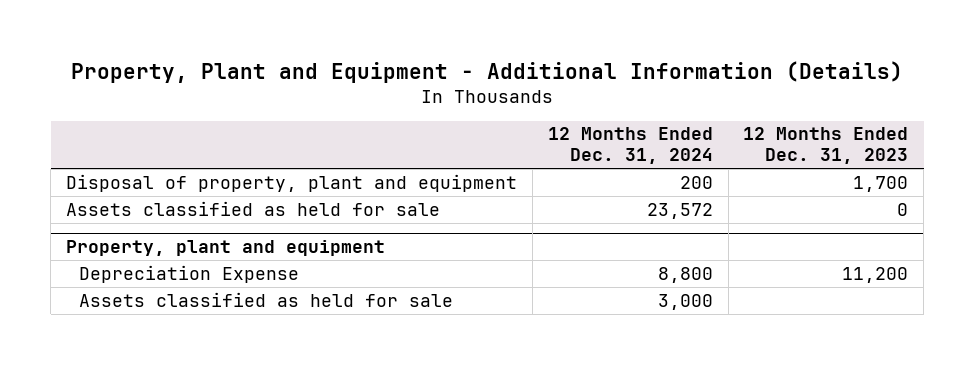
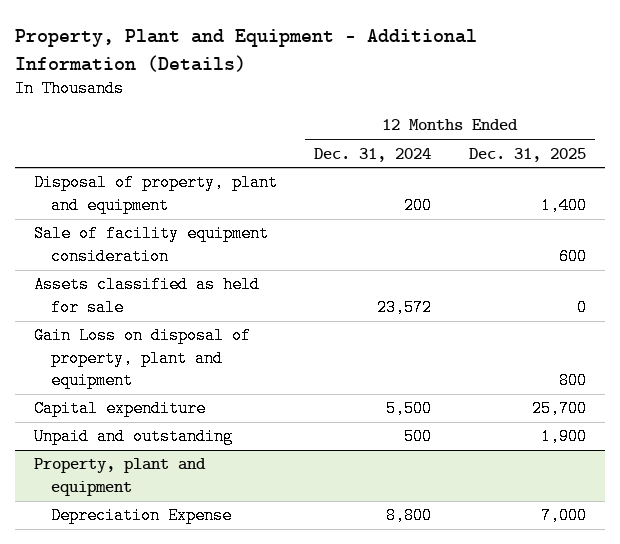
- | 12 Months Ended Dec. 31, 2024 | 12 Months Ended Dec. 31, 2023
+ | 12 Months Ended Dec. 31, 2024 | 12 Months Ended Dec. 31, 2025
+ Sale of facility equipment consideration | | 600
+ Gain Loss on disposal of property, plant and equipment | | 800
+ Capital expenditure | 5,500 | 25,700
+ Unpaid and outstanding | 500 | 1,900
@ Property, plant and equipment
- Assets classified as held for sale | 3,000 |

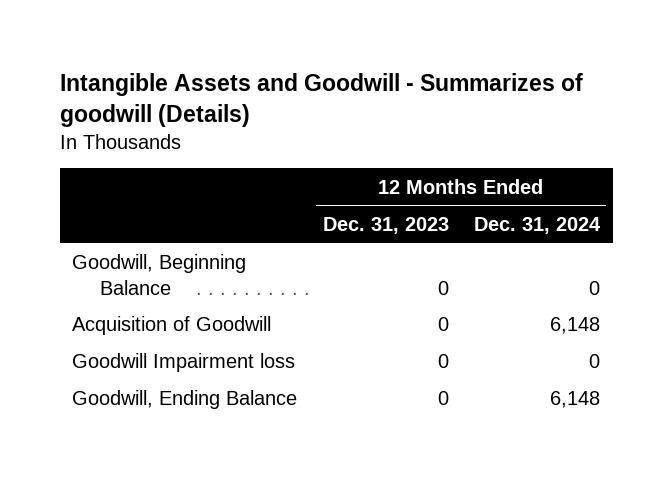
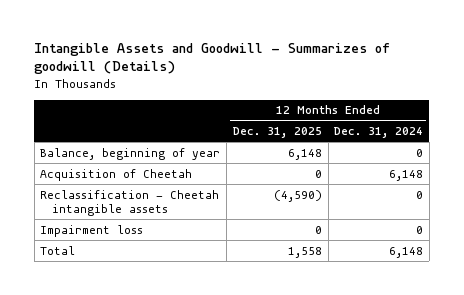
- | 12 Months Ended Dec. 31, 2023 | 12 Months Ended Dec. 31, 2024
+ | 12 Months Ended Dec. 31, 2025 | 12 Months Ended Dec. 31, 2024
- Goodwill, Beginning Balance | 0 | 0
- Acquisition of Goodwill | 0 | 6,148
- Goodwill Impairment loss | 0 | 0
- Goodwill, Ending Balance | 0 | 6,148
+ Balance, beginning of year | 6,148 | 0
+ Acquisition of Cheetah | 0 | 6,148
+ Reclassification - Cheetah intangible assets | (4,590) | 0
+ Impairment loss | 0 | 0
+ Total | 1,558 | 6,148

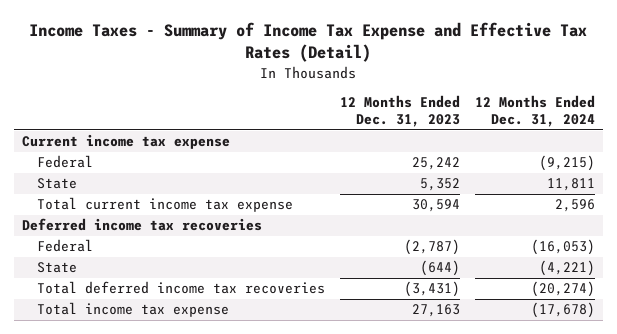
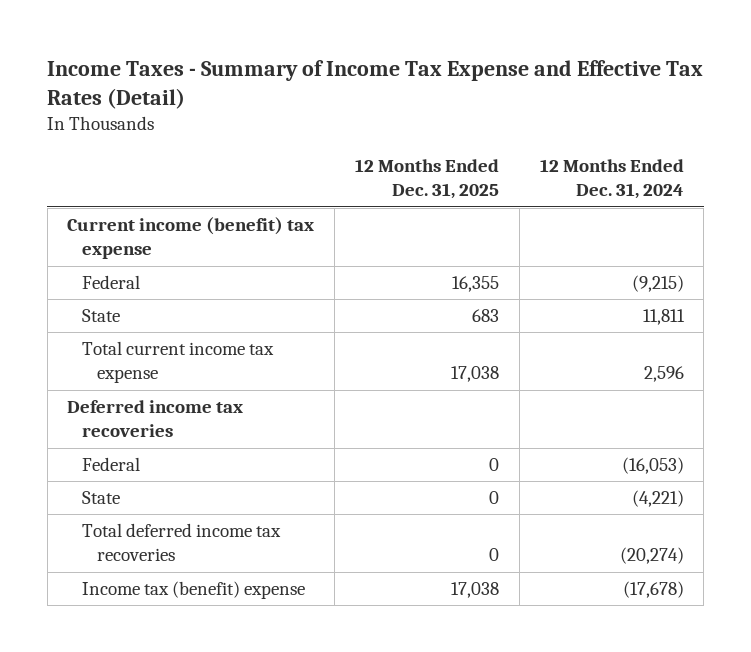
- | 12 Months Ended Dec. 31, 2023 | 12 Months Ended Dec. 31, 2024
+ | 12 Months Ended Dec. 31, 2025 | 12 Months Ended Dec. 31, 2024
- Current income tax expense
+ Current income (benefit) tax expense
- Total income tax expense | 27,163 | (17,678)
+ Income tax (benefit) expense | 17,038 | (17,678)

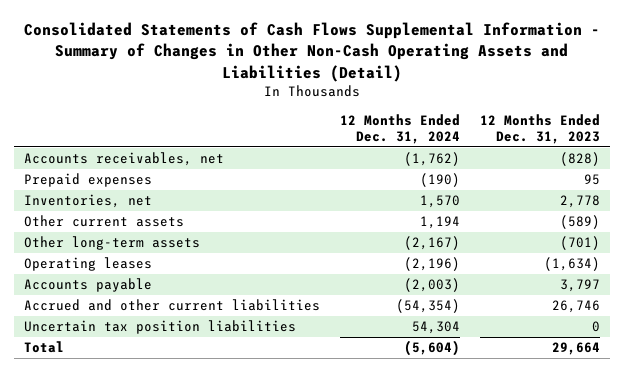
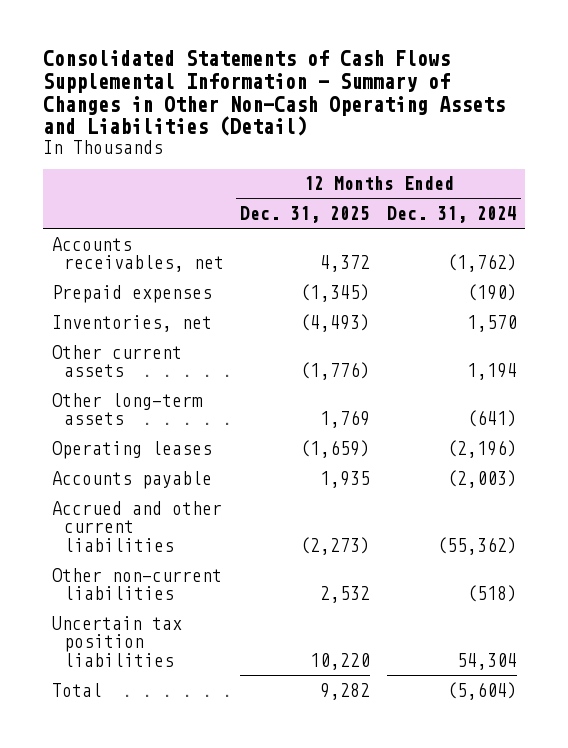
- | 12 Months Ended Dec. 31, 2024 | 12 Months Ended Dec. 31, 2023
+ | 12 Months Ended Dec. 31, 2025 | 12 Months Ended Dec. 31, 2024
- Other long-term assets | (2,167) | (701)
+ Other long-term assets | 1,769 | (641)
- Accrued and other current liabilities | (54,354) | 26,746
+ Accrued and other current liabilities | (2,273) | (55,362)
+ Other non-current liabilities | 2,532 | (518)

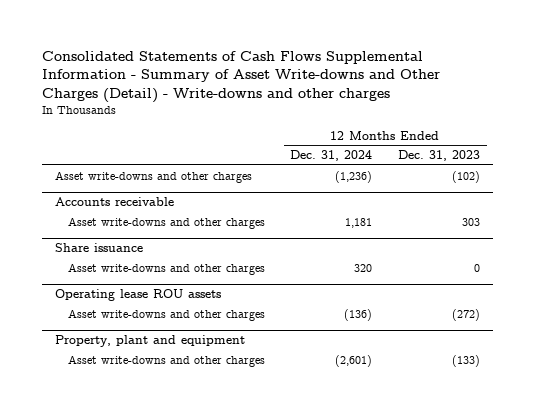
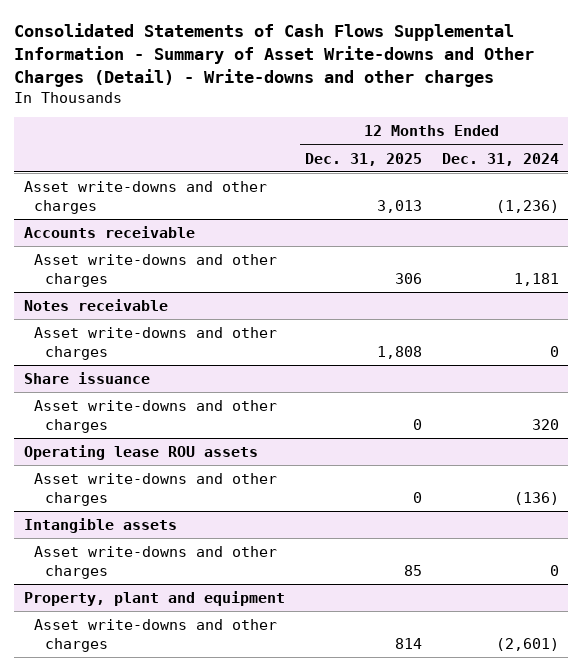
- | 12 Months Ended Dec. 31, 2024 | 12 Months Ended Dec. 31, 2023
+ | 12 Months Ended Dec. 31, 2025 | 12 Months Ended Dec. 31, 2024
+ Notes receivable
+ Asset write-downs and other charges | 1,808 | 0
+ Intangible assets
+ Asset write-downs and other charges | 85 | 0

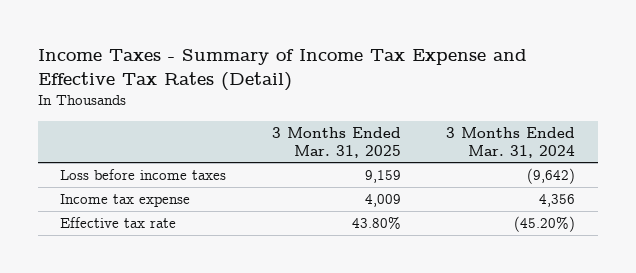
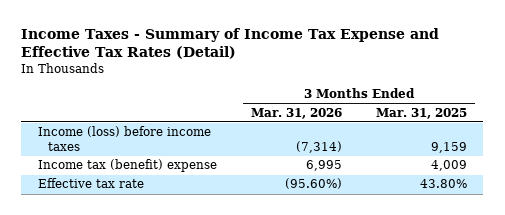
- | 3 Months Ended Mar. 31, 2025 | 3 Months Ended Mar. 31, 2024
+ | 3 Months Ended Mar. 31, 2026 | 3 Months Ended Mar. 31, 2025
- Loss before income taxes | 9,159 | (9,642)
- Income tax expense | 4,009 | 4,356
+ Income (loss) before income taxes | (7,314) | 9,159
+ Income tax (benefit) expense | 6,995 | 4,009

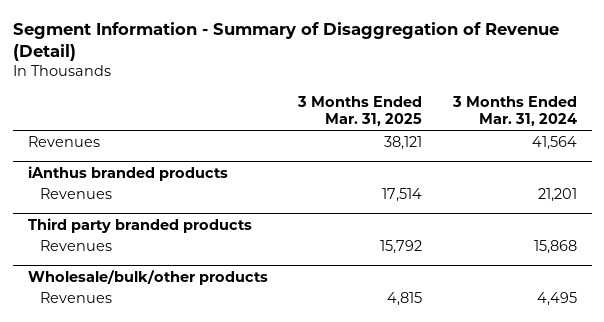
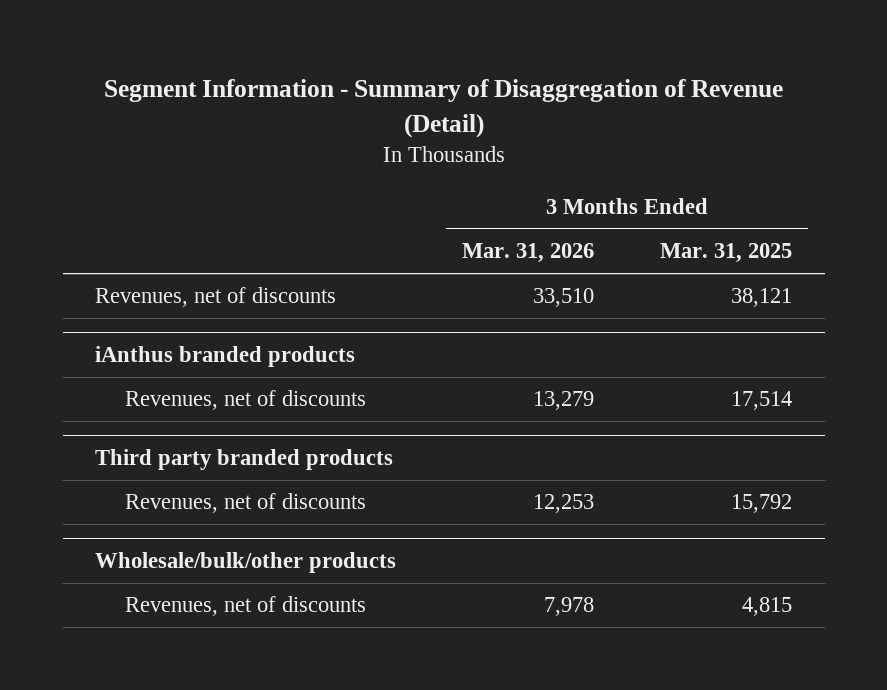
- | 3 Months Ended Mar. 31, 2025 | 3 Months Ended Mar. 31, 2024
+ | 3 Months Ended Mar. 31, 2026 | 3 Months Ended Mar. 31, 2025
- Revenues | 38,121 | 41,564
+ Revenues, net of discounts | 33,510 | 38,121
@ iAnthus branded products
- Revenues | 17,514 | 21,201
+ Revenues, net of discounts | 13,279 | 17,514
@ Third party branded products
- Revenues | 15,792 | 15,868
+ Revenues, net of discounts | 12,253 | 15,792
@ Wholesale/bulk/other products
- Revenues | 4,815 | 4,495
+ Revenues, net of discounts | 7,978 | 4,815

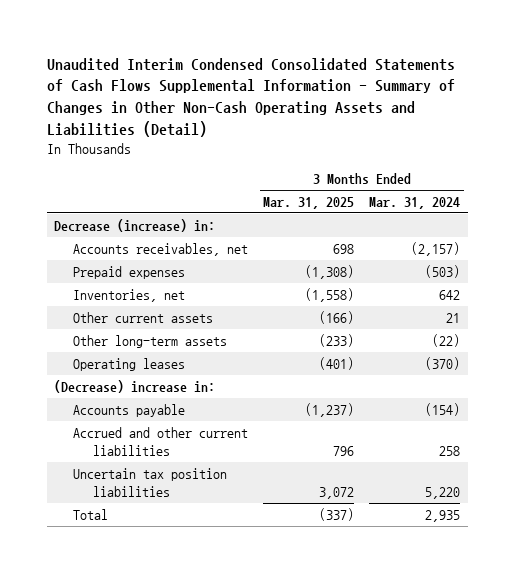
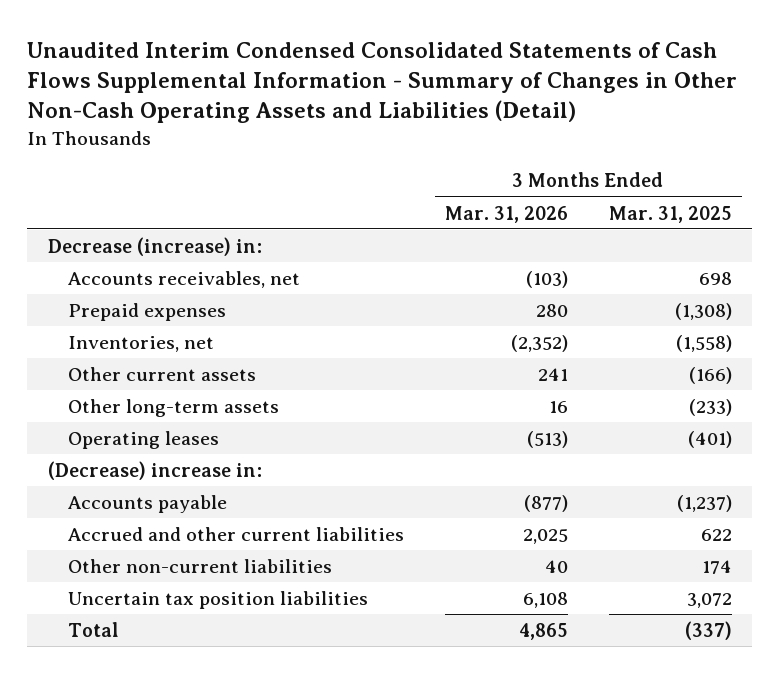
- | 3 Months Ended Mar. 31, 2025 | 3 Months Ended Mar. 31, 2024
+ | 3 Months Ended Mar. 31, 2026 | 3 Months Ended Mar. 31, 2025
- Accrued and other current liabilities | 796 | 258
+ Accrued and other current liabilities | 2,025 | 622
+ Other non-current liabilities | 40 | 174

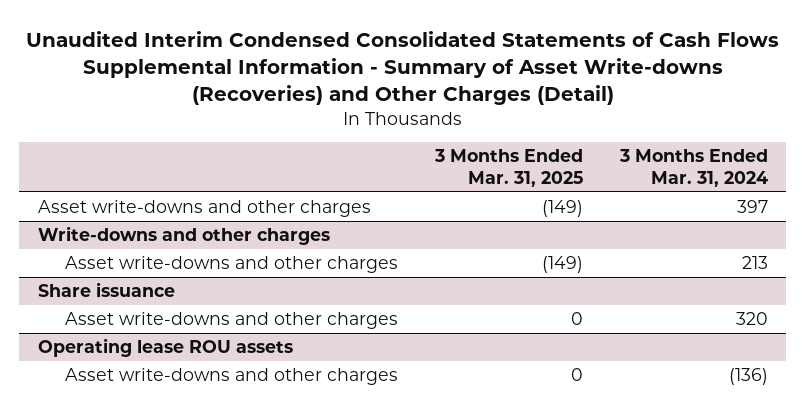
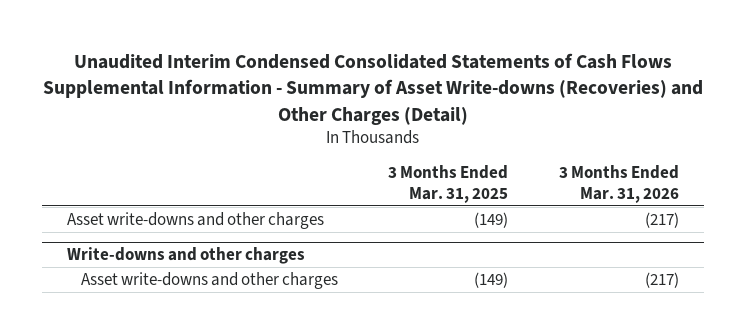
- | 3 Months Ended Mar. 31, 2025 | 3 Months Ended Mar. 31, 2024
+ | 3 Months Ended Mar. 31, 2025 | 3 Months Ended Mar. 31, 2026
- Share issuance
- Asset write-downs and other charges | 0 | 320
- Operating lease ROU assets
- Asset write-downs and other charges | 0 | (136)

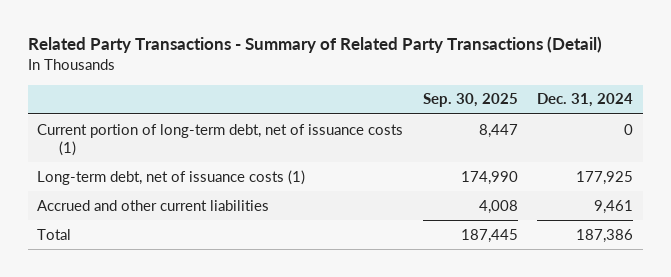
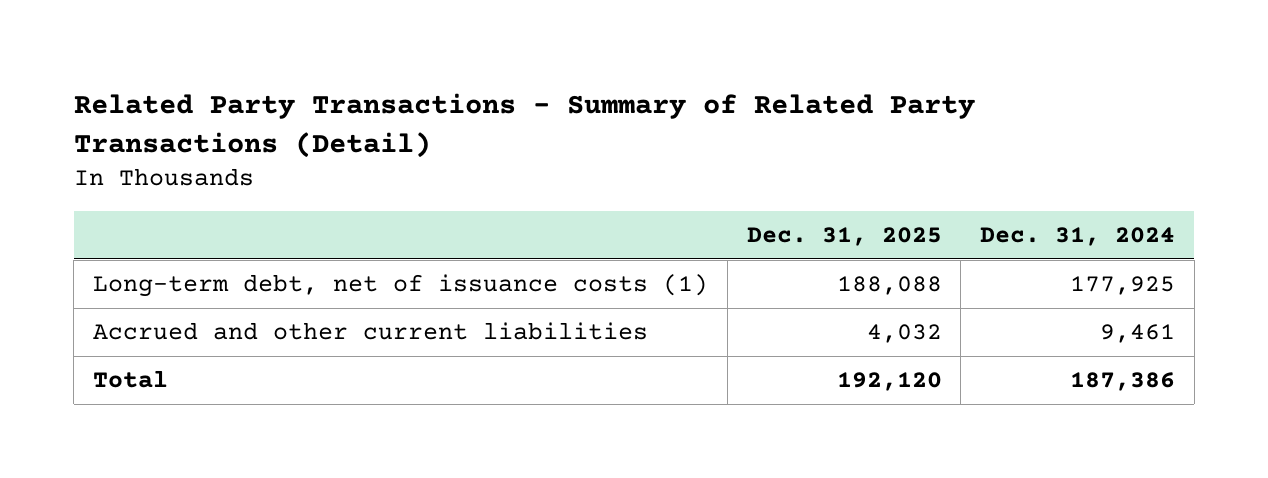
- | Sep. 30, 2025 | Dec. 31, 2024
+ | Dec. 31, 2025 | Dec. 31, 2024
- Current portion of long-term debt, net of issuance costs (1) | 8,447 | 0

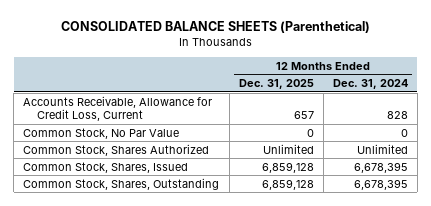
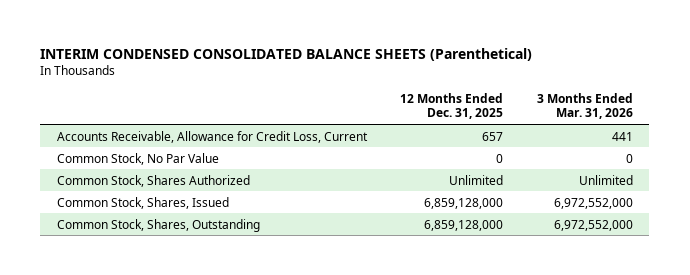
- CONSOLIDATED BALANCE SHEETS (Parenthetical)
+ INTERIM CONDENSED CONSOLIDATED BALANCE SHEETS (Parenthetical)
- | 12 Months Ended Dec. 31, 2025 | 12 Months Ended Dec. 31, 2024
+ | 12 Months Ended Dec. 31, 2025 | 3 Months Ended Mar. 31, 2026
- Common Stock, Shares, Issued | 6,859,128 | 6,678,395
- Common Stock, Shares, Outstanding | 6,859,128 | 6,678,395
+ Common Stock, Shares, Issued | 6,859,128,000 | 6,972,552,000
+ Common Stock, Shares, Outstanding | 6,859,128,000 | 6,972,552,000

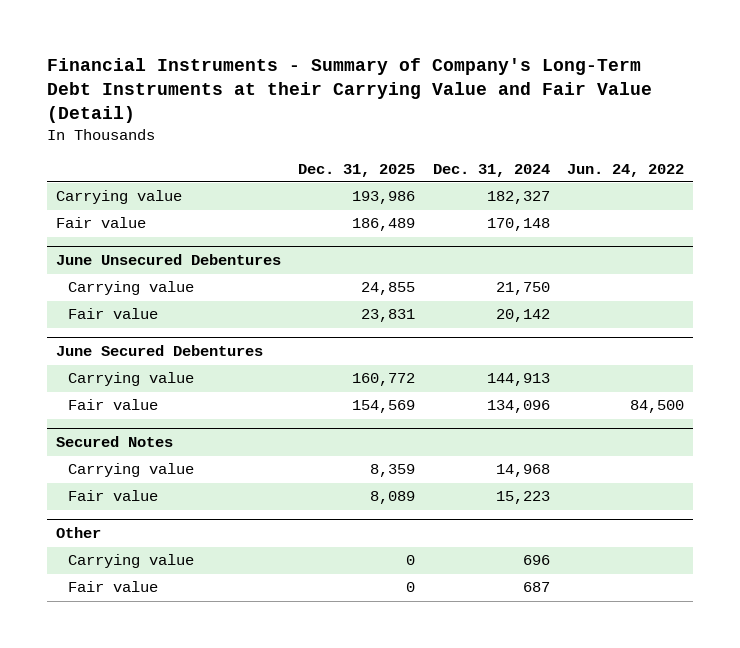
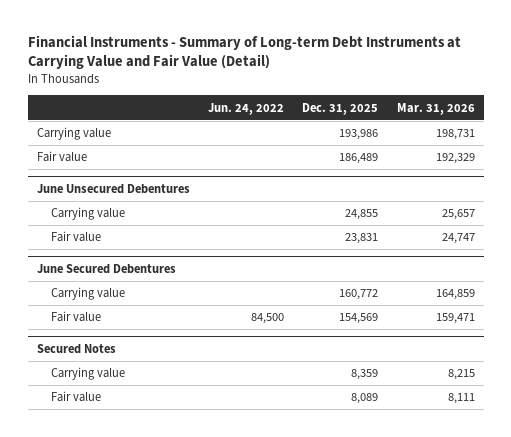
- Financial Instruments - Summary of Company's Long-Term Debt Instruments at their Carrying Value and Fair Value (Detail)
+ Financial Instruments - Summary of Long-term Debt Instruments at Carrying Value and Fair Value (Detail)
- | Dec. 31, 2025 | Dec. 31, 2024 | Jun. 24, 2022
+ | Jun. 24, 2022 | Dec. 31, 2025 | Mar. 31, 2026
- Other
- Carrying value | 0 | 696 |
- Fair value | 0 | 687 |

